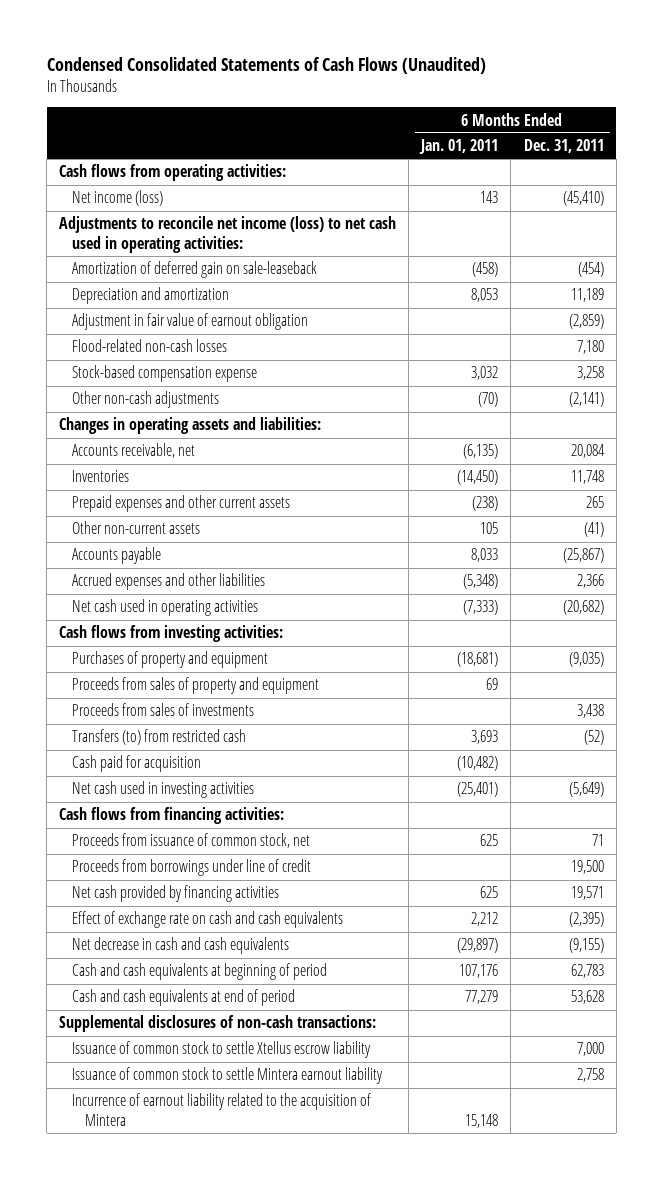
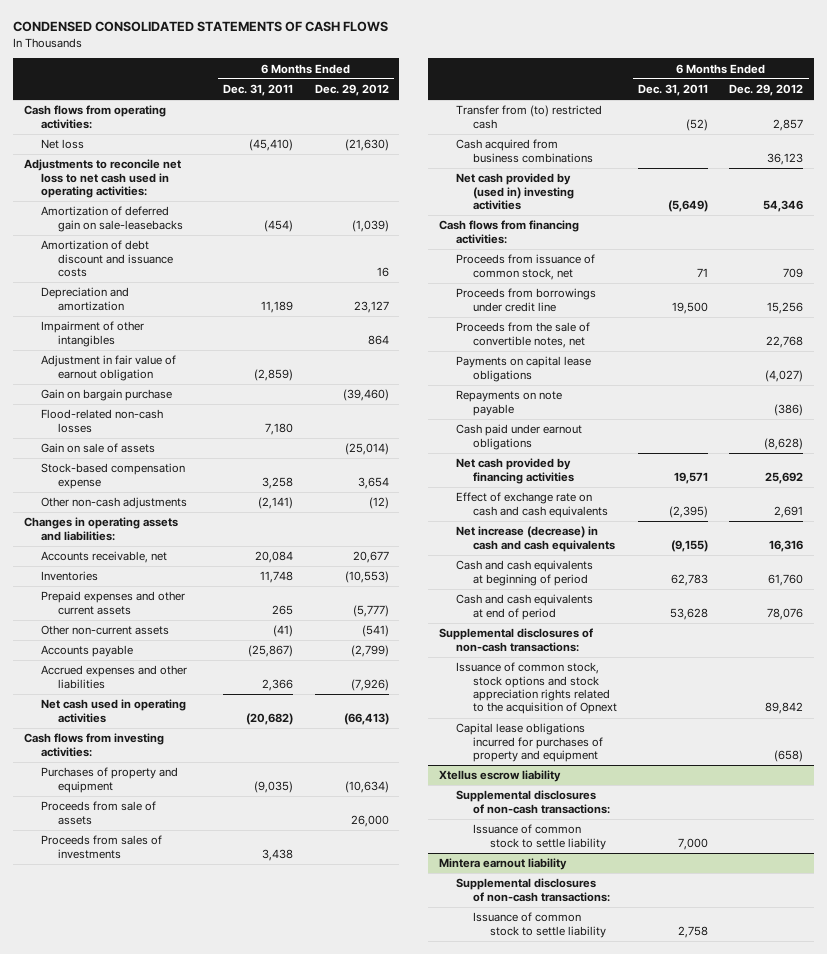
- Condensed Consolidated Statements of Cash Flows (Unaudited)
+ CONDENSED CONSOLIDATED STATEMENTS OF CASH FLOWS
- | 6 Months Ended Jan. 01, 2011 | 6 Months Ended Dec. 31, 2011
+ | 6 Months Ended Dec. 31, 2011 | 6 Months Ended Dec. 29, 2012
- Net income (loss) | 143 | (45,410)
- Adjustments to reconcile net income (loss) to net cash used in operating activities:
- Amortization of deferred gain on sale-leaseback | (458) | (454)
+ Net loss | (45,410) | (21,630)
+ Adjustments to reconcile net loss to net cash used in operating activities:
+ Amortization of deferred gain on sale-leasebacks | (454) | (1,039)
+ Amortization of debt discount and issuance costs | | 16
+ Impairment of other intangibles | | 864
+ Gain on bargain purchase | | (39,460)
+ Gain on sale of assets | | (25,014)
- Proceeds from sales of property and equipment | 69 |
+ Proceeds from sale of assets | | 26,000
- Transfers (to) from restricted cash | 3,693 | (52)
- Cash paid for acquisition | (10,482) |
- Net cash used in investing activities | (25,401) | (5,649)
+ Transfer from (to) restricted cash | (52) | 2,857
+ Cash acquired from business combinations | | 36,123
+ Net cash provided by (used in) investing activities | (5,649) | 54,346
- Proceeds from borrowings under line of credit | | 19,500
+ Proceeds from borrowings under credit line | 19,500 | 15,256
+ Proceeds from the sale of convertible notes, net | | 22,768
+ Payments on capital lease obligations | | (4,027)
+ Repayments on note payable | | (386)
+ Cash paid under earnout obligations | | (8,628)
- Net decrease in cash and cash equivalents | (29,897) | (9,155)
+ Net increase (decrease) in cash and cash equivalents | (9,155) | 16,316
- Issuance of common stock to settle Xtellus escrow liability | | 7,000
- Issuance of common stock to settle Mintera earnout liability | | 2,758
- Incurrence of earnout liability related to the acquisition of Mintera | 15,148 |
+ Issuance of common stock, stock options and stock appreciation rights related to the acquisition of Opnext | | 89,842
+ Capital lease obligations incurred for purchases of property and equipment | | (658)
+ Xtellus escrow liability
+ Supplemental disclosures of non-cash transactions:
+ Issuance of common stock to settle liability | 7,000 |
+ Mintera earnout liability
+ Supplemental disclosures of non-cash transactions:
+ Issuance of common stock to settle liability | 2,758 |

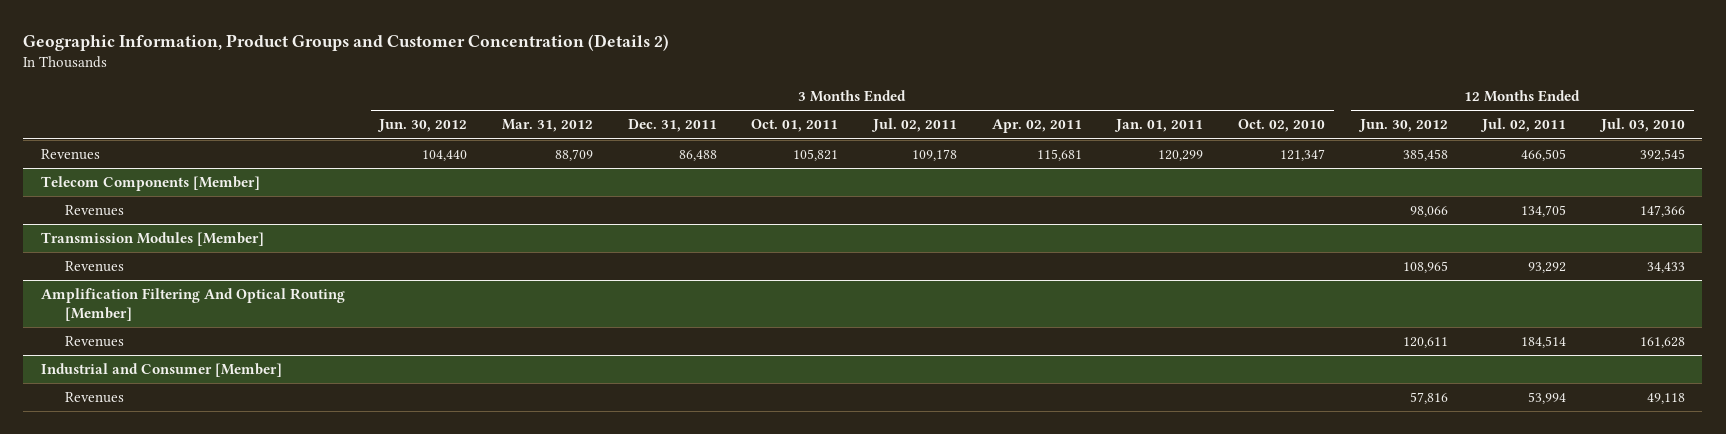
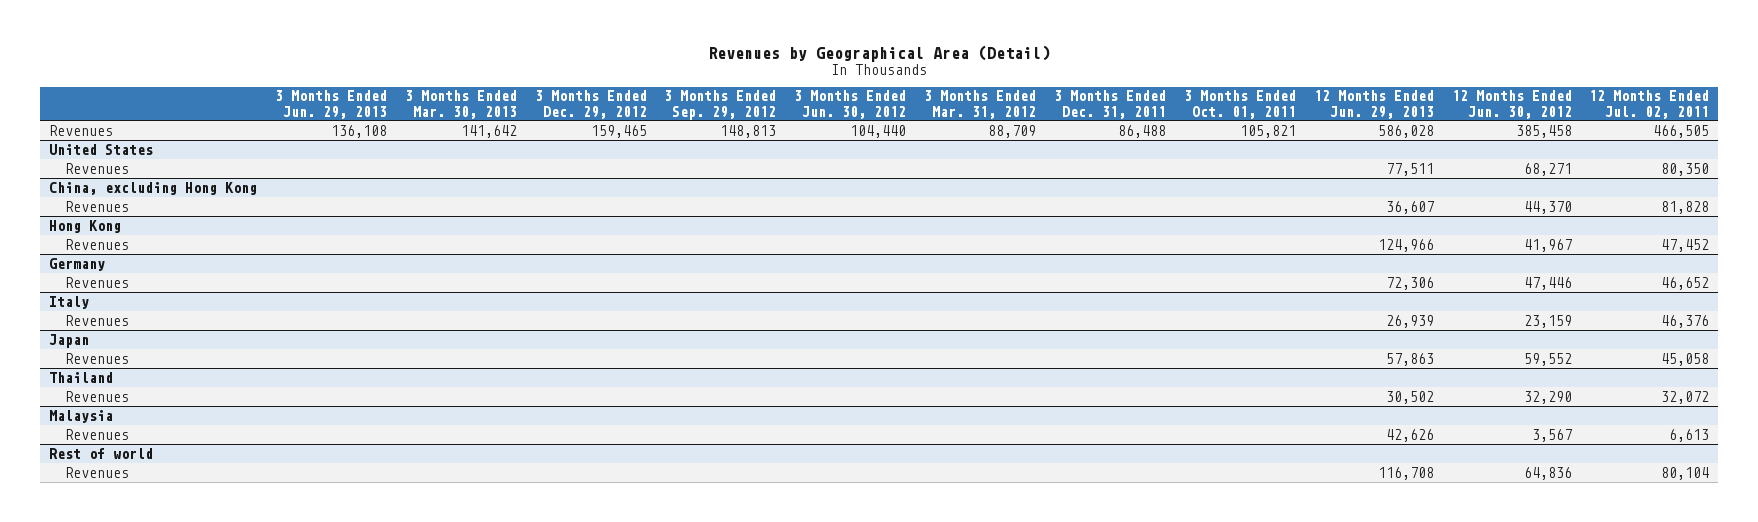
- Geographic Information, Product Groups and Customer Concentration (Details 2)
+ Revenues by Geographical Area (Detail)
- | 3 Months Ended Jun. 30, 2012 | 3 Months Ended Mar. 31, 2012 | 3 Months Ended Dec. 31, 2011 | 3 Months Ended Oct. 01, 2011 | 3 Months Ended Jul. 02, 2011 | 3 Months Ended Apr. 02, 2011 | 3 Months Ended Jan. 01, 2011 | 3 Months Ended Oct. 02, 2010 | 12 Months Ended Jun. 30, 2012 | 12 Months Ended Jul. 02, 2011 | 12 Months Ended Jul. 03, 2010
+ | 3 Months Ended Jun. 29, 2013 | 3 Months Ended Mar. 30, 2013 | 3 Months Ended Dec. 29, 2012 | 3 Months Ended Sep. 29, 2012 | 3 Months Ended Jun. 30, 2012 | 3 Months Ended Mar. 31, 2012 | 3 Months Ended Dec. 31, 2011 | 3 Months Ended Oct. 01, 2011 | 12 Months Ended Jun. 29, 2013 | 12 Months Ended Jun. 30, 2012 | 12 Months Ended Jul. 02, 2011
- Telecom Components [Member]
- Revenues | | | | | | | | | 98,066 | 134,705 | 147,366
- Transmission Modules [Member]
- Revenues | | | | | | | | | 108,965 | 93,292 | 34,433
- Amplification Filtering And Optical Routing [Member]
- Revenues | | | | | | | | | 120,611 | 184,514 | 161,628
- Industrial and Consumer [Member]
- Revenues | | | | | | | | | 57,816 | 53,994 | 49,118
+ United States
+ Revenues | | | | | | | | | 77,511 | 68,271 | 80,350
+ China, excluding Hong Kong
+ Revenues | | | | | | | | | 36,607 | 44,370 | 81,828
+ Hong Kong
+ Revenues | | | | | | | | | 124,966 | 41,967 | 47,452
+ Germany
+ Revenues | | | | | | | | | 72,306 | 47,446 | 46,652
+ Italy
+ Revenues | | | | | | | | | 26,939 | 23,159 | 46,376
+ Japan
+ Revenues | | | | | | | | | 57,863 | 59,552 | 45,058
+ Thailand
+ Revenues | | | | | | | | | 30,502 | 32,290 | 32,072
+ Malaysia
+ Revenues | | | | | | | | | 42,626 | 3,567 | 6,613
+ Rest of world
+ Revenues | | | | | | | | | 116,708 | 64,836 | 80,104

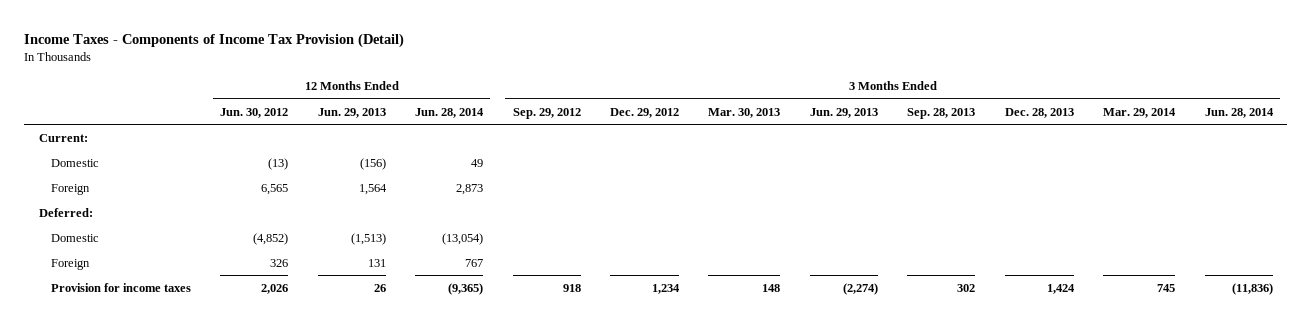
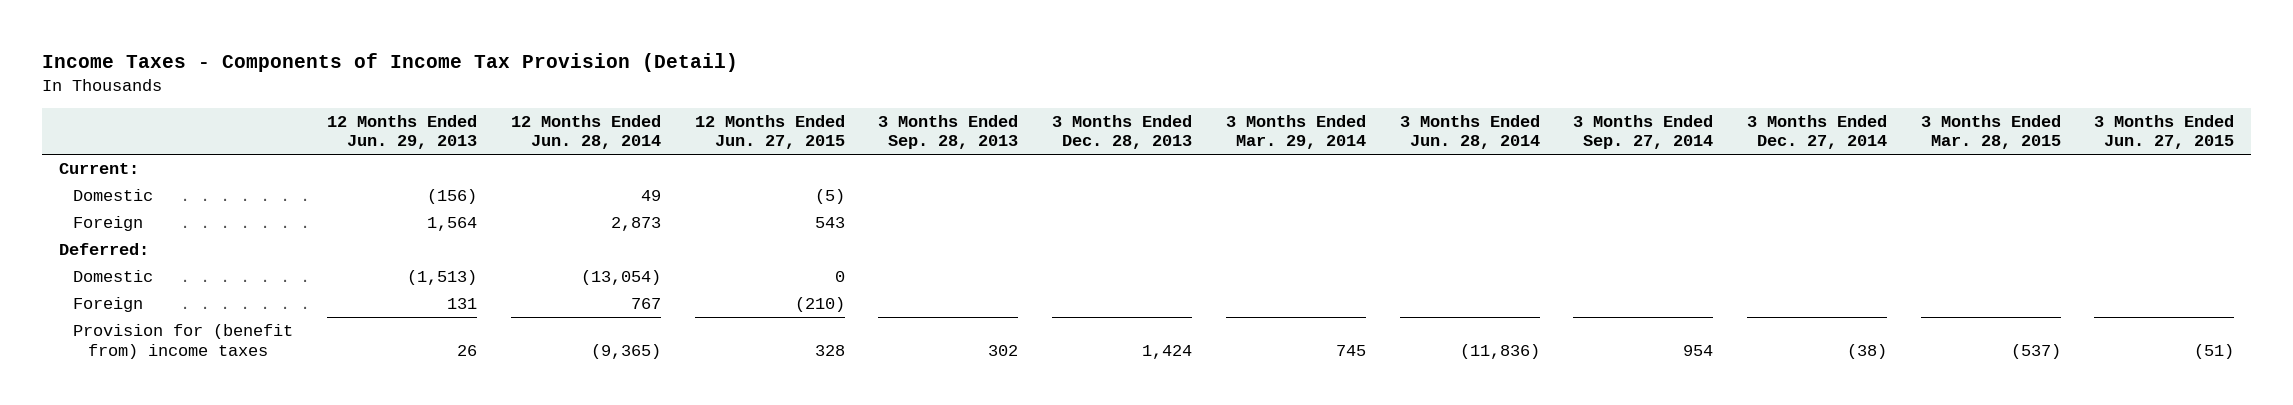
- | 12 Months Ended Jun. 30, 2012 | 12 Months Ended Jun. 29, 2013 | 12 Months Ended Jun. 28, 2014 | 3 Months Ended Sep. 29, 2012 | 3 Months Ended Dec. 29, 2012 | 3 Months Ended Mar. 30, 2013 | 3 Months Ended Jun. 29, 2013 | 3 Months Ended Sep. 28, 2013 | 3 Months Ended Dec. 28, 2013 | 3 Months Ended Mar. 29, 2014 | 3 Months Ended Jun. 28, 2014
+ | 12 Months Ended Jun. 29, 2013 | 12 Months Ended Jun. 28, 2014 | 12 Months Ended Jun. 27, 2015 | 3 Months Ended Sep. 28, 2013 | 3 Months Ended Dec. 28, 2013 | 3 Months Ended Mar. 29, 2014 | 3 Months Ended Jun. 28, 2014 | 3 Months Ended Sep. 27, 2014 | 3 Months Ended Dec. 27, 2014 | 3 Months Ended Mar. 28, 2015 | 3 Months Ended Jun. 27, 2015
- Provision for income taxes | 2,026 | 26 | (9,365) | 918 | 1,234 | 148 | (2,274) | 302 | 1,424 | 745 | (11,836)
+ Provision for (benefit from) income taxes | 26 | (9,365) | 328 | 302 | 1,424 | 745 | (11,836) | 954 | (38) | (537) | (51)

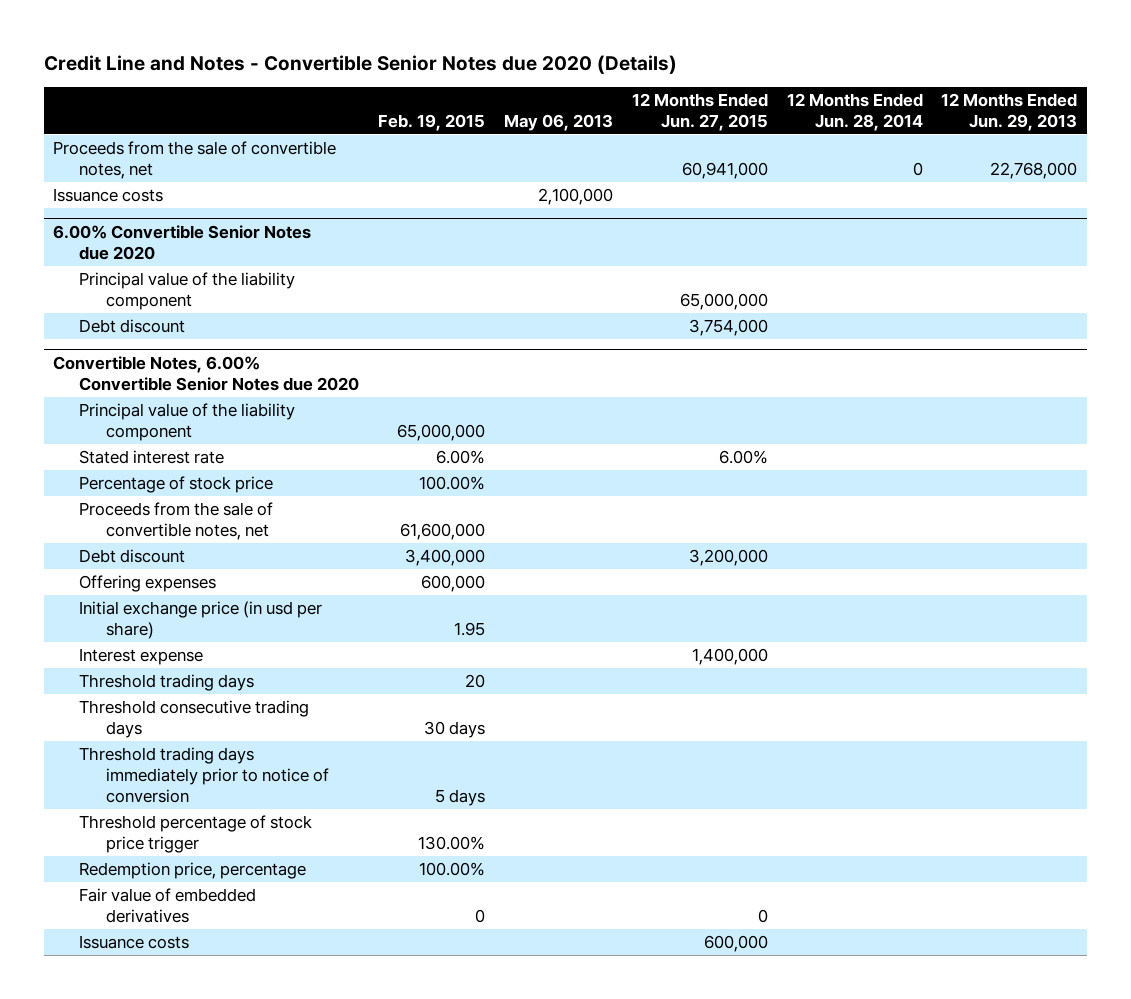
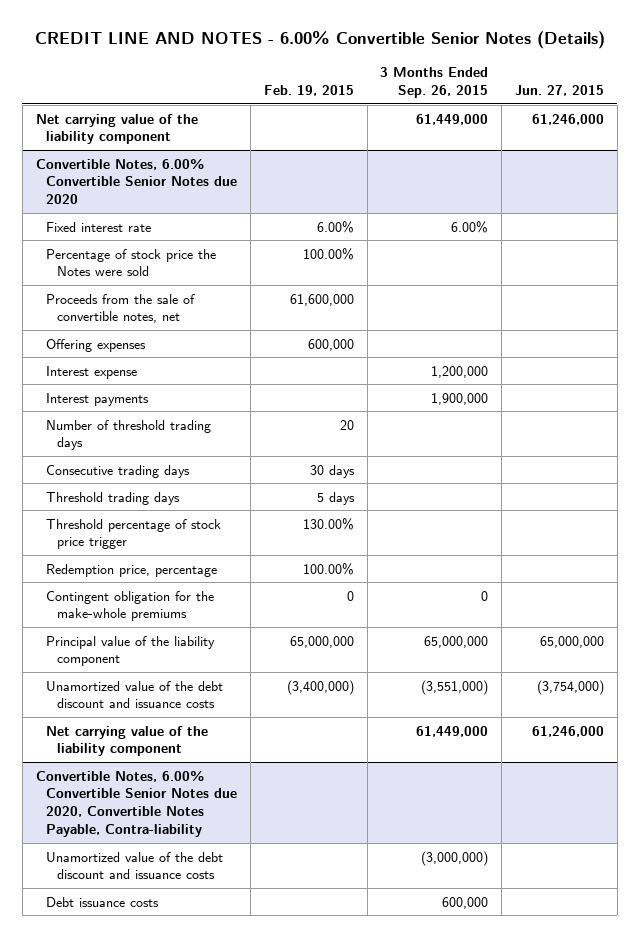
- Credit Line and Notes - Convertible Senior Notes due 2020 (Details)
+ CREDIT LINE AND NOTES - 6.00% Convertible Senior Notes (Details)
- | Feb. 19, 2015 | May 06, 2013 | 12 Months Ended Jun. 27, 2015 | 12 Months Ended Jun. 28, 2014 | 12 Months Ended Jun. 29, 2013
+ | Feb. 19, 2015 | 3 Months Ended Sep. 26, 2015 | Jun. 27, 2015
- Proceeds from the sale of convertible notes, net | | | 60,941,000 | 0 | 22,768,000
- Issuance costs | | 2,100,000 | | |
- 6.00% Convertible Senior Notes due 2020
- Principal value of the liability component | | | 65,000,000 | |
- Debt discount | | | 3,754,000 | |
+ Net carrying value of the liability component | | 61,449,000 | 61,246,000
@ Convertible Notes, 6.00% Convertible Senior Notes due 2020
- Stated interest rate | 6.00% | | 6.00% | |
- Percentage of stock price | 100.00% | | | |
+ Fixed interest rate | 6.00% | 6.00% |
+ Percentage of stock price the Notes were sold | 100.00% | |
- Debt discount | 3,400,000 | | 3,200,000 | |
- Initial exchange price (in usd per share) | 1.95 | | | |
- Threshold trading days | 20 | | | |
- Threshold consecutive trading days | 30 days | | | |
- Threshold trading days immediately prior to notice of conversion | 5 days | | | |
+ Interest payments | | 1,900,000 |
+ Number of threshold trading days | 20 | |
+ Consecutive trading days | 30 days | |
+ Threshold trading days | 5 days | |
- Fair value of embedded derivatives | 0 | | 0 | |
- Issuance costs | | | 600,000 | |
+ Contingent obligation for the make-whole premiums | 0 | 0 |
moved down: Principal value of the liability component | 65,000,000 | 65,000,000 | 65,000,000
+ Unamortized value of the debt discount and issuance costs | (3,400,000) | (3,551,000) | (3,754,000)
+ Net carrying value of the liability component | | 61,449,000 | 61,246,000
+ Convertible Notes, 6.00% Convertible Senior Notes due 2020, Convertible Notes Payable, Contra-liability
+ Unamortized value of the debt discount and issuance costs | | (3,000,000) |
+ Debt issuance costs | | 600,000 |

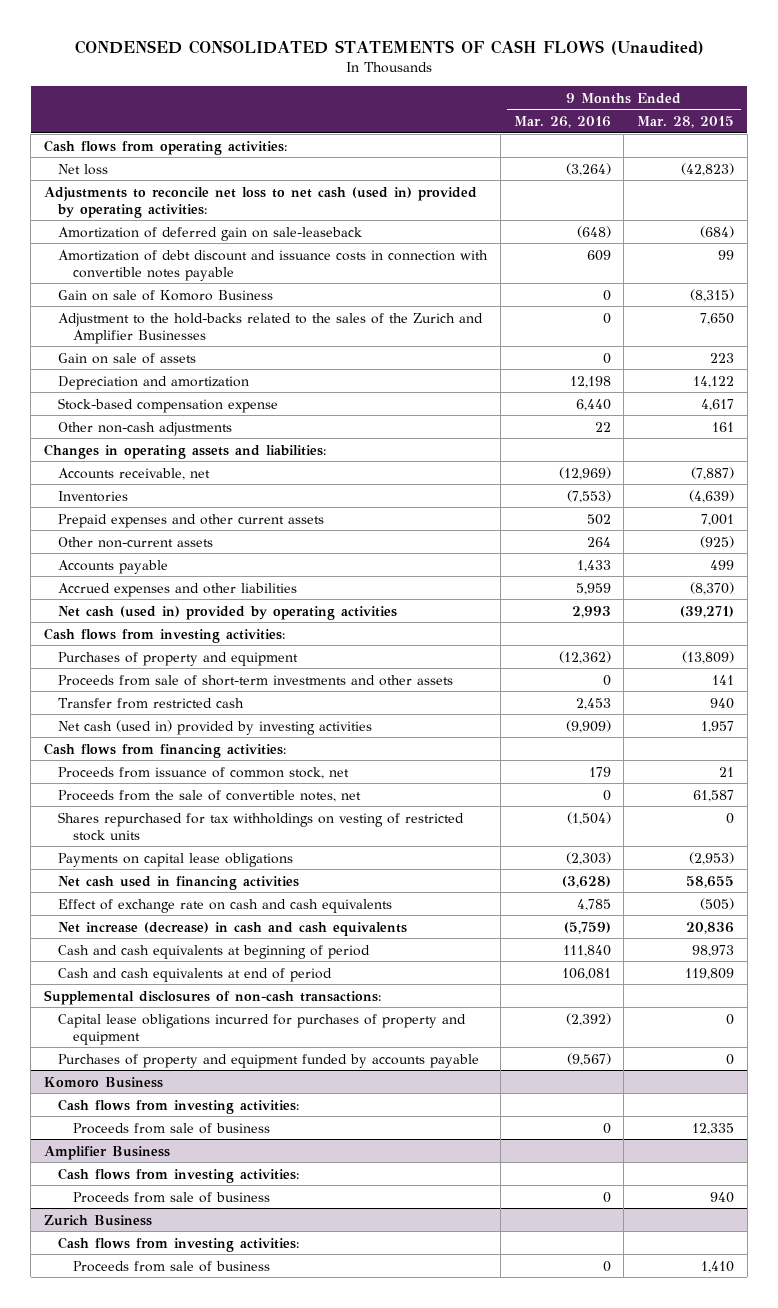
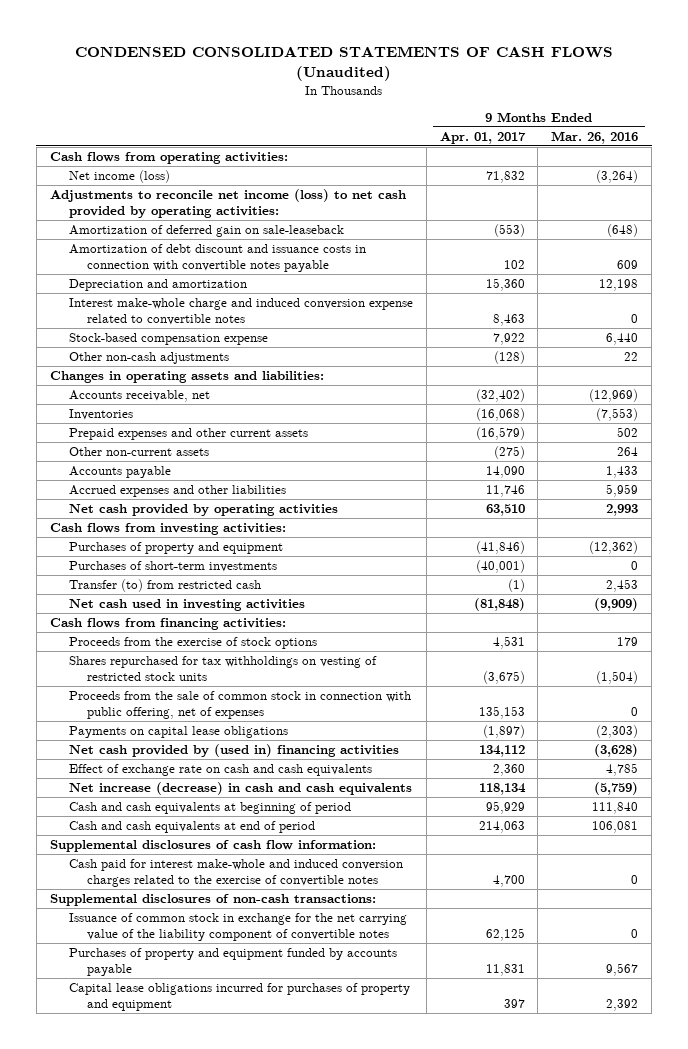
- | 9 Months Ended Mar. 26, 2016 | 9 Months Ended Mar. 28, 2015
+ | 9 Months Ended Apr. 01, 2017 | 9 Months Ended Mar. 26, 2016
- Net loss | (3,264) | (42,823)
- Adjustments to reconcile net loss to net cash (used in) provided by operating activities:
+ Net income (loss) | 71,832 | (3,264)
+ Adjustments to reconcile net income (loss) to net cash provided by operating activities:
- Gain on sale of Komoro Business | 0 | (8,315)
- Adjustment to the hold-backs related to the sales of the Zurich and Amplifier Businesses | 0 | 7,650
- Gain on sale of assets | 0 | 223
+ Interest make-whole charge and induced conversion expense related to convertible notes | 8,463 | 0
- Net cash (used in) provided by operating activities | 2,993 | (39,271)
+ Net cash provided by operating activities | 63,510 | 2,993
- Proceeds from sale of short-term investments and other assets | 0 | 141
- Transfer from restricted cash | 2,453 | 940
- Net cash (used in) provided by investing activities | (9,909) | 1,957
+ Purchases of short-term investments | (40,001) | 0
+ Transfer (to) from restricted cash | (1) | 2,453
+ Net cash used in investing activities | (81,848) | (9,909)
- Proceeds from issuance of common stock, net | 179 | 21
- Proceeds from the sale of convertible notes, net | 0 | 61,587
+ Proceeds from the exercise of stock options | 4,531 | 179
+ Proceeds from the sale of common stock in connection with public offering, net of expenses | 135,153 | 0
- Net cash used in financing activities | (3,628) | 58,655
+ Net cash provided by (used in) financing activities | 134,112 | (3,628)
+ Supplemental disclosures of cash flow information:
+ Cash paid for interest make-whole and induced conversion charges related to the exercise of convertible notes | 4,700 | 0
- Capital lease obligations incurred for purchases of property and equipment | (2,392) | 0
- Purchases of property and equipment funded by accounts payable | (9,567) | 0
- Komoro Business
- Cash flows from investing activities:
- Proceeds from sale of business | 0 | 12,335
- Amplifier Business
- Cash flows from investing activities:
- Proceeds from sale of business | 0 | 940
- Zurich Business
- Cash flows from investing activities:
- Proceeds from sale of business | 0 | 1,410
+ Issuance of common stock in exchange for the net carrying value of the liability component of convertible notes | 62,125 | 0
+ Purchases of property and equipment funded by accounts payable | 11,831 | 9,567
+ Capital lease obligations incurred for purchases of property and equipment | 397 | 2,392

